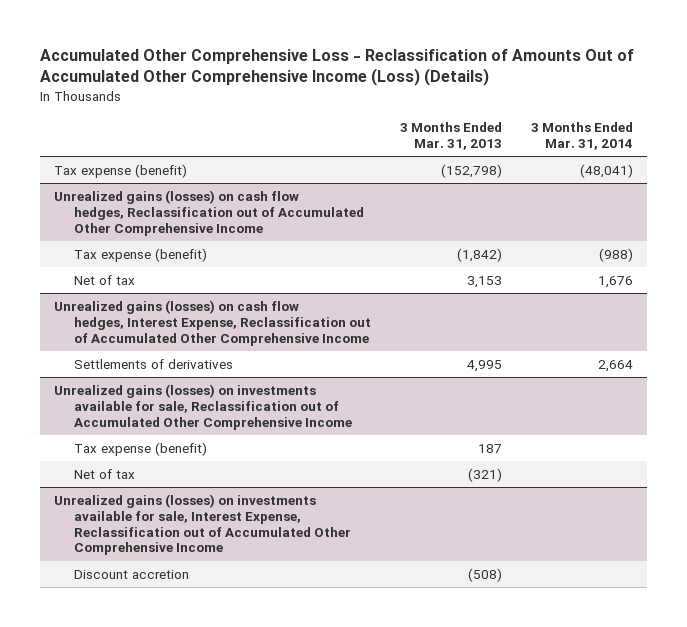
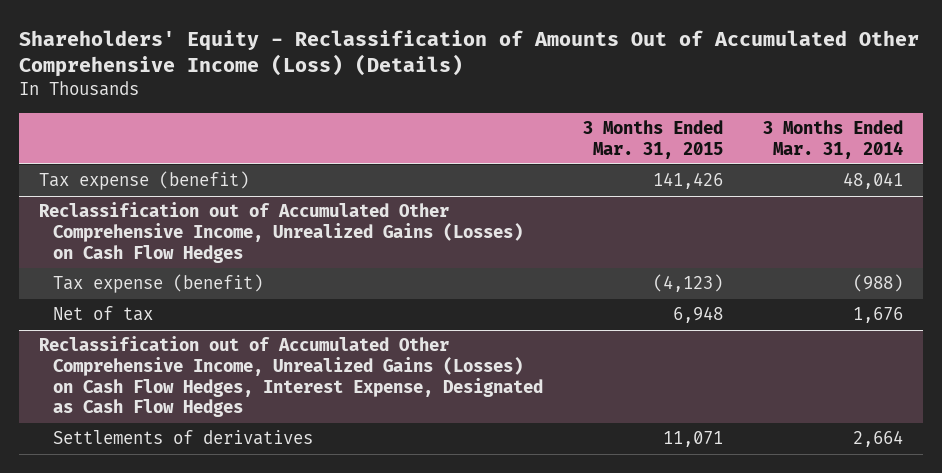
- Accumulated Other Comprehensive Loss - Reclassification of Amounts Out of Accumulated Other Comprehensive Income (Loss) (Details)
+ Shareholders' Equity - Reclassification of Amounts Out of Accumulated Other Comprehensive Income (Loss) (Details)
- | 3 Months Ended Mar. 31, 2013 | 3 Months Ended Mar. 31, 2014
+ | 3 Months Ended Mar. 31, 2015 | 3 Months Ended Mar. 31, 2014
- Tax expense (benefit) | (152,798) | (48,041)
- Unrealized gains (losses) on cash flow hedges, Reclassification out of Accumulated Other Comprehensive Income
+ Tax expense (benefit) | 141,426 | 48,041
+ Reclassification out of Accumulated Other Comprehensive Income, Unrealized Gains (Losses) on Cash Flow Hedges
- Unrealized gains (losses) on cash flow hedges, Interest Expense, Reclassification out of Accumulated Other Comprehensive Income
+ Reclassification out of Accumulated Other Comprehensive Income, Unrealized Gains (Losses) on Cash Flow Hedges, Interest Expense, Designated as Cash Flow Hedges
- Unrealized gains (losses) on investments available for sale, Reclassification out of Accumulated Other Comprehensive Income
- Tax expense (benefit) | 187 |
- Net of tax | (321) |
- Unrealized gains (losses) on investments available for sale, Interest Expense, Reclassification out of Accumulated Other Comprehensive Income
- Discount accretion | (508) |

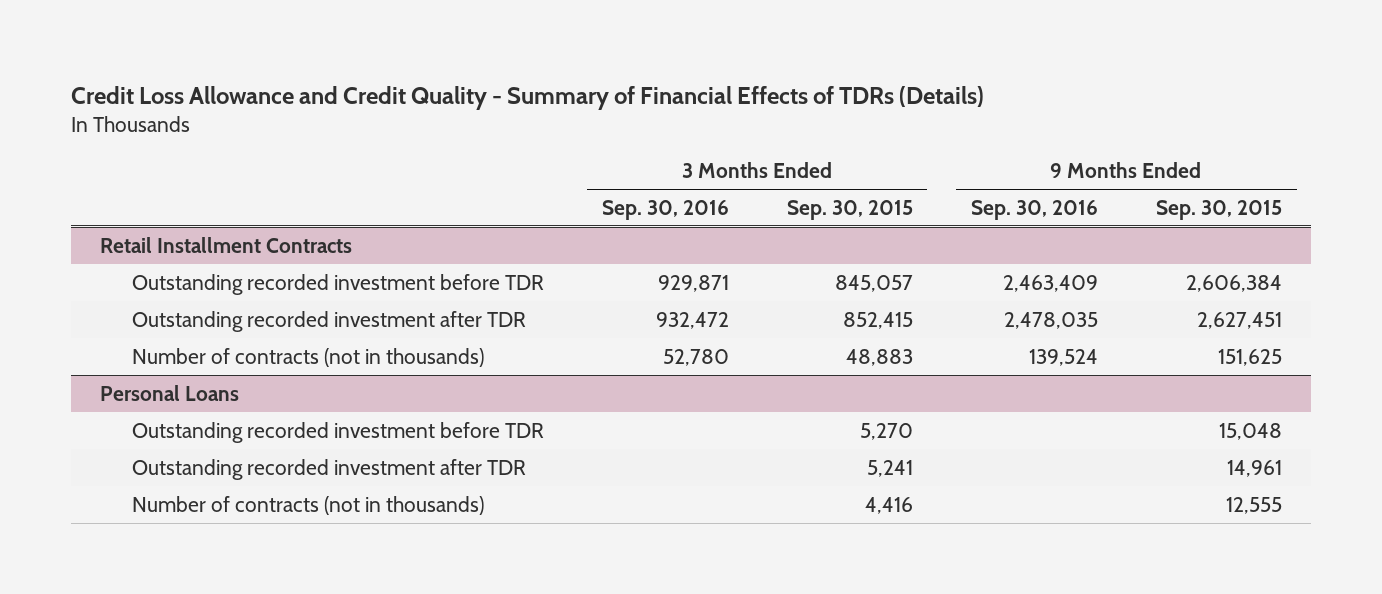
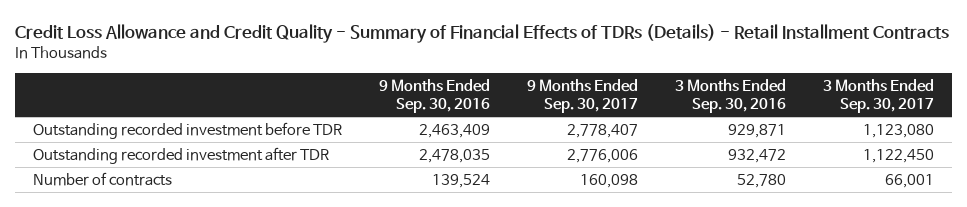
- Credit Loss Allowance and Credit Quality - Summary of Financial Effects of TDRs (Details)
+ Credit Loss Allowance and Credit Quality - Summary of Financial Effects of TDRs (Details) - Retail Installment Contracts
- | 3 Months Ended Sep. 30, 2016 | 3 Months Ended Sep. 30, 2015 | 9 Months Ended Sep. 30, 2016 | 9 Months Ended Sep. 30, 2015
+ | 9 Months Ended Sep. 30, 2016 | 9 Months Ended Sep. 30, 2017 | 3 Months Ended Sep. 30, 2016 | 3 Months Ended Sep. 30, 2017
- Retail Installment Contracts
- Number of contracts (not in thousands) | 52,780 | 48,883 | 139,524 | 151,625
- Personal Loans
- Outstanding recorded investment before TDR | | 5,270 | | 15,048
- Outstanding recorded investment after TDR | | 5,241 | | 14,961
- Number of contracts (not in thousands) | | 4,416 | | 12,555
+ Number of contracts | 139,524 | 160,098 | 52,780 | 66,001

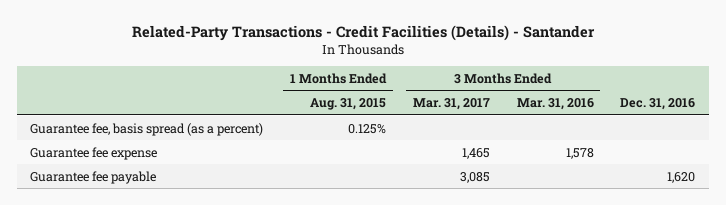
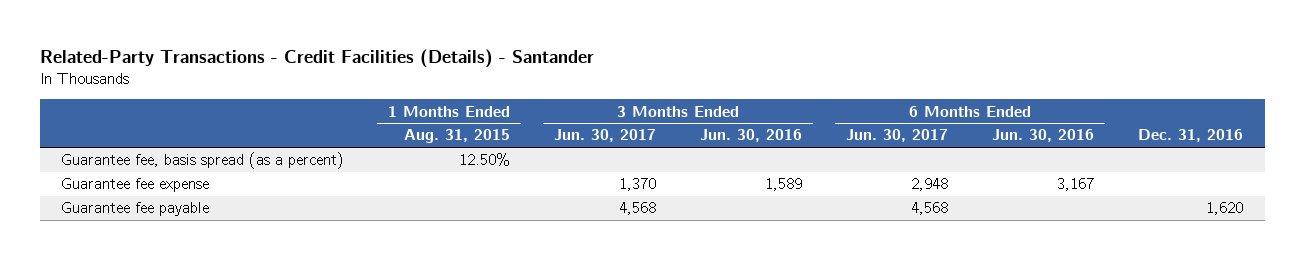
- | 1 Months Ended Aug. 31, 2015 | 3 Months Ended Mar. 31, 2017 | 3 Months Ended Mar. 31, 2016 | Dec. 31, 2016
+ | 1 Months Ended Aug. 31, 2015 | 3 Months Ended Jun. 30, 2017 | 3 Months Ended Jun. 30, 2016 | 6 Months Ended Jun. 30, 2017 | 6 Months Ended Jun. 30, 2016 | Dec. 31, 2016
- Guarantee fee, basis spread (as a percent) | 0.125% | | |
+ Guarantee fee, basis spread (as a percent) | 12.50% | | | | |

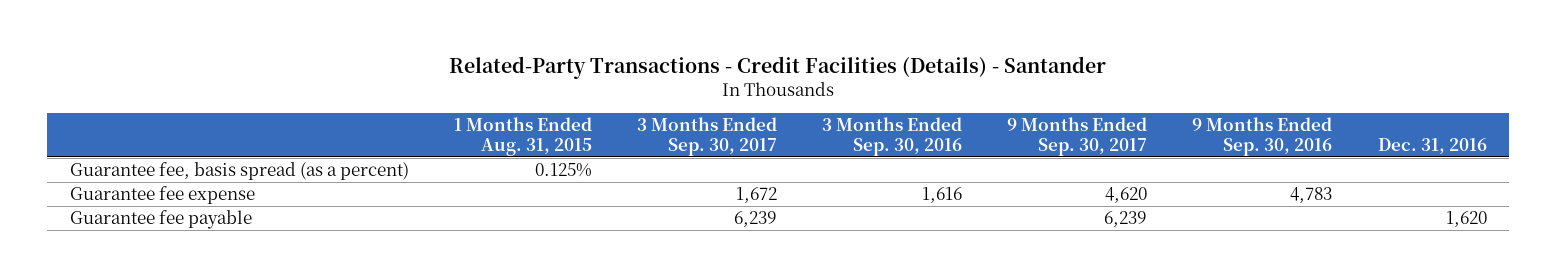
- | 1 Months Ended Aug. 31, 2015 | 3 Months Ended Jun. 30, 2017 | 3 Months Ended Jun. 30, 2016 | 6 Months Ended Jun. 30, 2017 | 6 Months Ended Jun. 30, 2016 | Dec. 31, 2016
+ | 1 Months Ended Aug. 31, 2015 | 3 Months Ended Sep. 30, 2017 | 3 Months Ended Sep. 30, 2016 | 9 Months Ended Sep. 30, 2017 | 9 Months Ended Sep. 30, 2016 | Dec. 31, 2016
- Guarantee fee, basis spread (as a percent) | 12.50% | | | | |
+ Guarantee fee, basis spread (as a percent) | 0.125% | | | | |

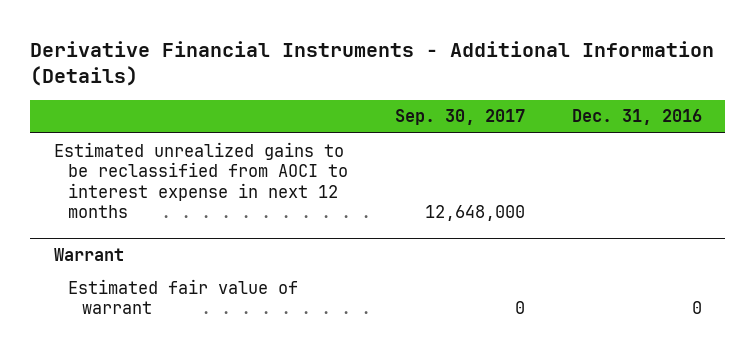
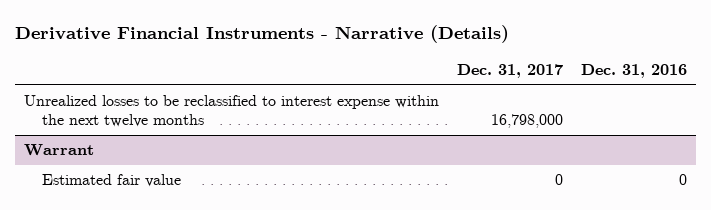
- Derivative Financial Instruments - Additional Information (Details)
+ Derivative Financial Instruments - Narrative (Details)
- | Sep. 30, 2017 | Dec. 31, 2016
+ | Dec. 31, 2017 | Dec. 31, 2016
- Estimated unrealized gains to be reclassified from AOCI to interest expense in next 12 months | 12,648,000 |
+ Unrealized losses to be reclassified to interest expense within the next twelve months | 16,798,000 |
@ Warrant
- Estimated fair value of warrant | 0 | 0
+ Estimated fair value | 0 | 0

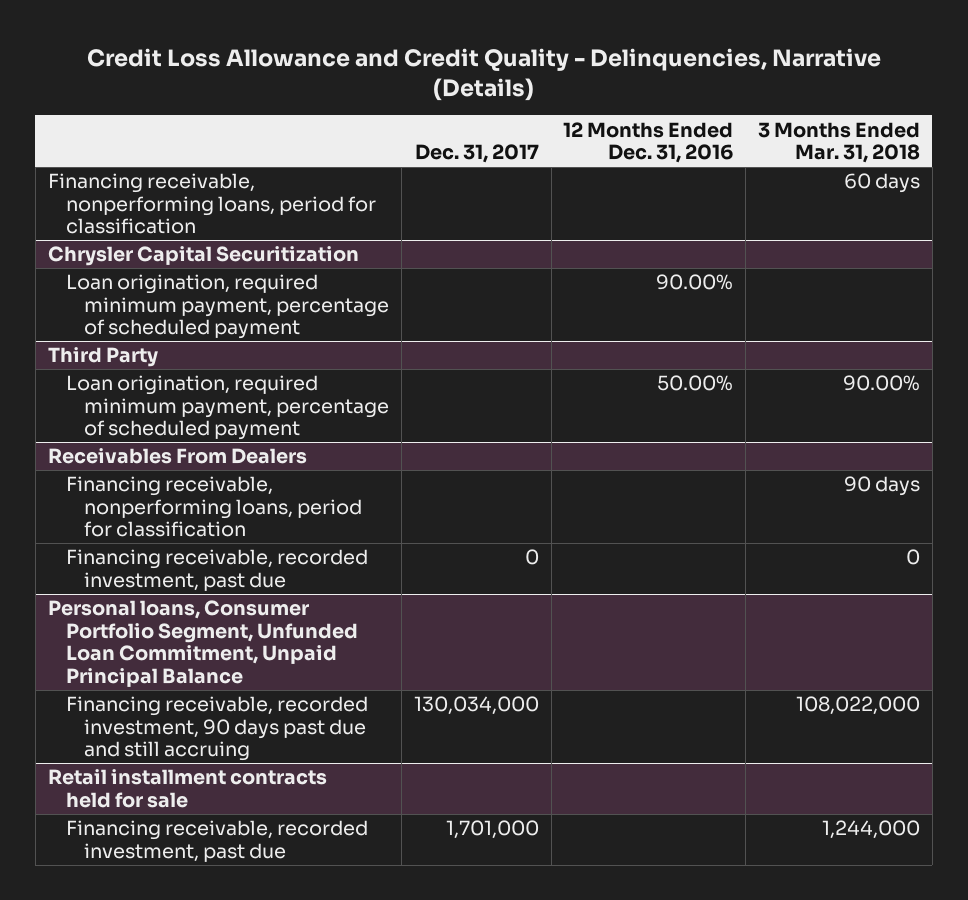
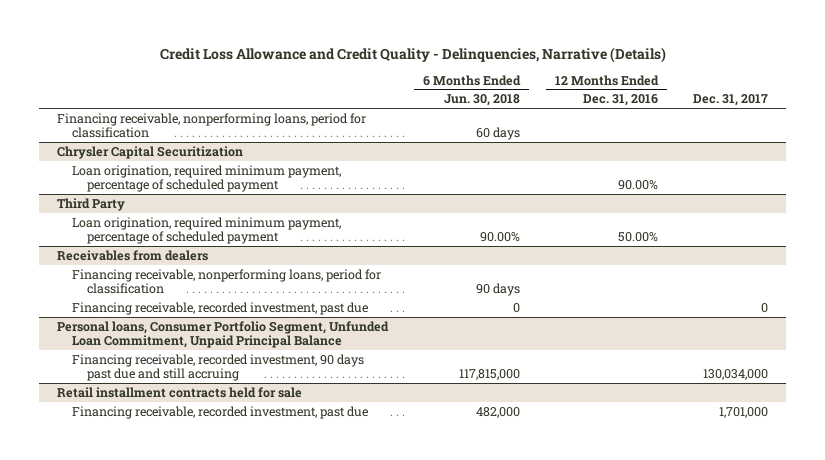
- | Dec. 31, 2017 | 12 Months Ended Dec. 31, 2016 | 3 Months Ended Mar. 31, 2018
+ | 6 Months Ended Jun. 30, 2018 | 12 Months Ended Dec. 31, 2016 | Dec. 31, 2017
- Receivables From Dealers
+ Receivables from dealers

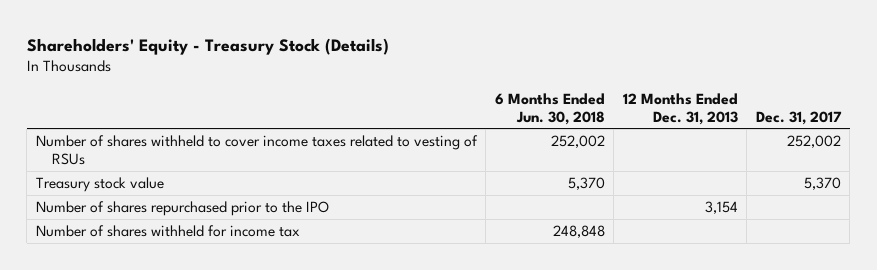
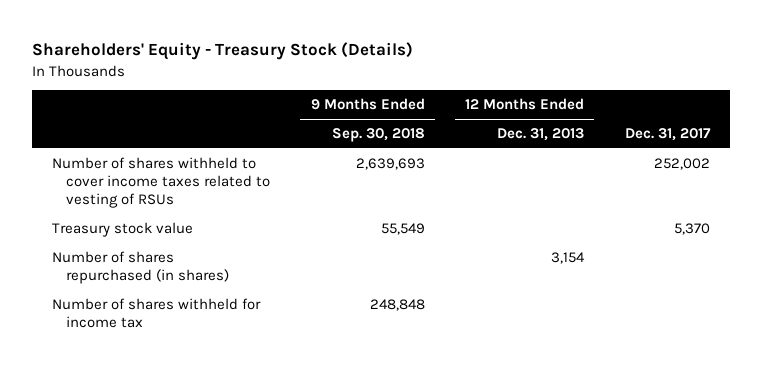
- | 6 Months Ended Jun. 30, 2018 | 12 Months Ended Dec. 31, 2013 | Dec. 31, 2017
+ | 9 Months Ended Sep. 30, 2018 | 12 Months Ended Dec. 31, 2013 | Dec. 31, 2017
- Number of shares repurchased prior to the IPO | | 3,154 |
+ Number of shares repurchased (in shares) | | 3,154 |

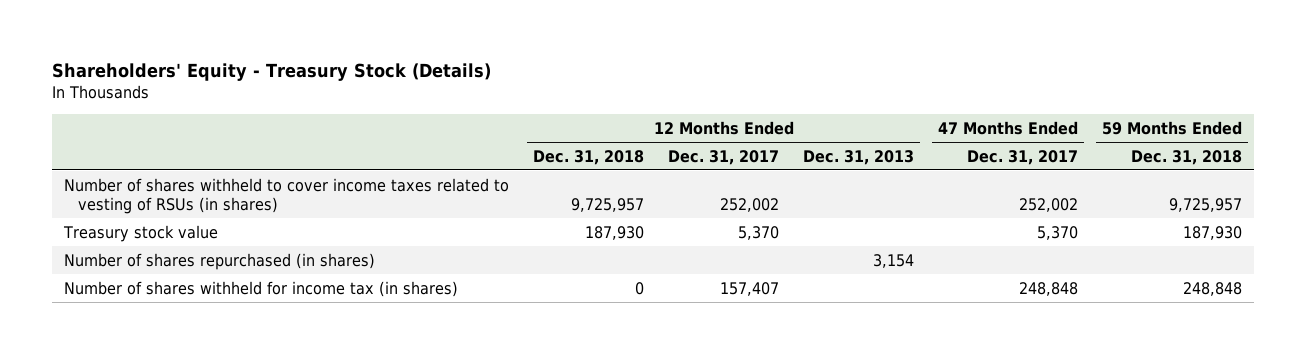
- | 9 Months Ended Sep. 30, 2018 | 12 Months Ended Dec. 31, 2013 | Dec. 31, 2017
+ | 12 Months Ended Dec. 31, 2018 | 12 Months Ended Dec. 31, 2017 | 12 Months Ended Dec. 31, 2013 | 47 Months Ended Dec. 31, 2017 | 59 Months Ended Dec. 31, 2018
- Number of shares withheld to cover income taxes related to vesting of RSUs | 2,639,693 | | 252,002
+ Number of shares withheld to cover income taxes related to vesting of RSUs (in shares) | 9,725,957 | 252,002 | | 252,002 | 9,725,957
- Number of shares withheld for income tax | 248,848 | |
+ Number of shares withheld for income tax (in shares) | 0 | 157,407 | | 248,848 | 248,848

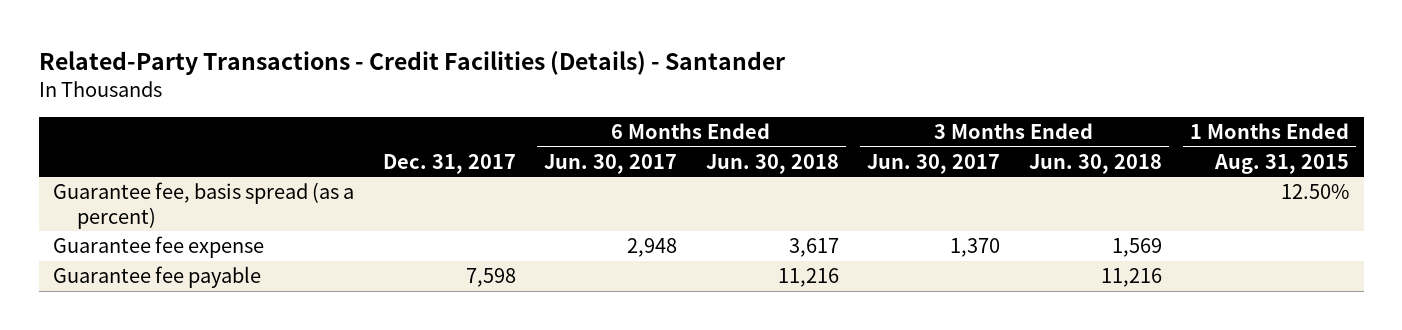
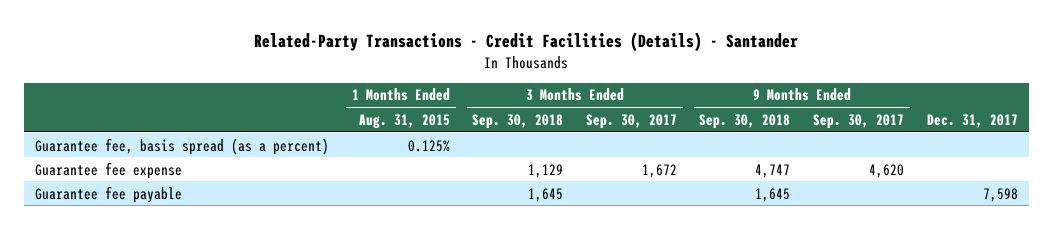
- | Dec. 31, 2017 | 6 Months Ended Jun. 30, 2017 | 6 Months Ended Jun. 30, 2018 | 3 Months Ended Jun. 30, 2017 | 3 Months Ended Jun. 30, 2018 | 1 Months Ended Aug. 31, 2015
+ | 1 Months Ended Aug. 31, 2015 | 3 Months Ended Sep. 30, 2018 | 3 Months Ended Sep. 30, 2017 | 9 Months Ended Sep. 30, 2018 | 9 Months Ended Sep. 30, 2017 | Dec. 31, 2017
- Guarantee fee, basis spread (as a percent) | | | | | | 12.50%
+ Guarantee fee, basis spread (as a percent) | 0.125% | | | | |

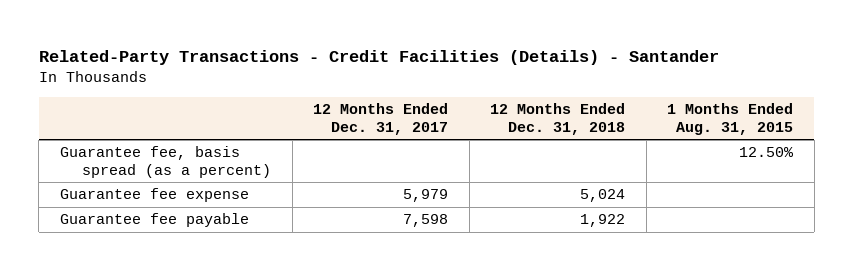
- | 1 Months Ended Aug. 31, 2015 | 3 Months Ended Sep. 30, 2018 | 3 Months Ended Sep. 30, 2017 | 9 Months Ended Sep. 30, 2018 | 9 Months Ended Sep. 30, 2017 | Dec. 31, 2017
+ | 12 Months Ended Dec. 31, 2017 | 12 Months Ended Dec. 31, 2018 | 1 Months Ended Aug. 31, 2015
- Guarantee fee, basis spread (as a percent) | 0.125% | | | | |
+ Guarantee fee, basis spread (as a percent) | | | 12.50%

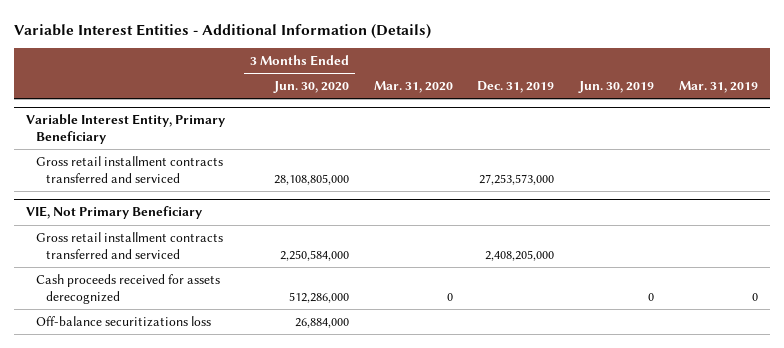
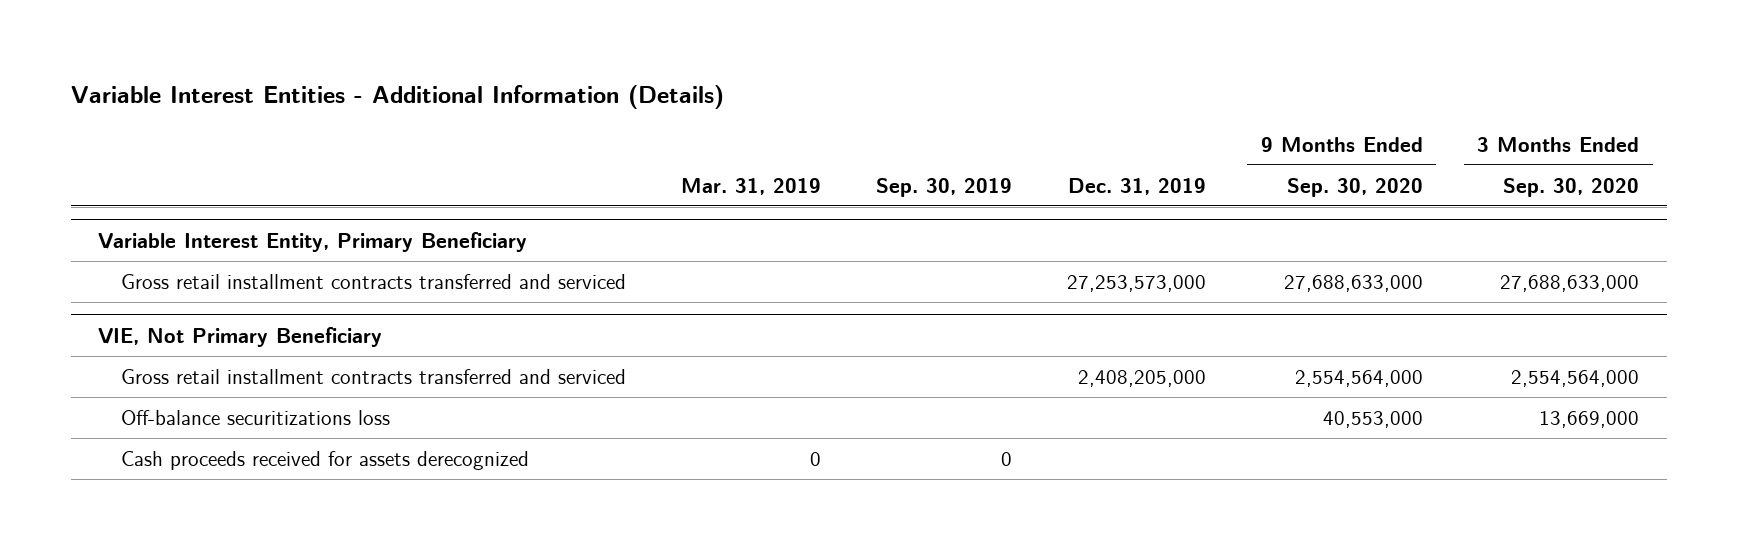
- | 3 Months Ended Jun. 30, 2020 | Mar. 31, 2020 | Dec. 31, 2019 | Jun. 30, 2019 | Mar. 31, 2019
+ | Mar. 31, 2019 | Sep. 30, 2019 | Dec. 31, 2019 | 9 Months Ended Sep. 30, 2020 | 3 Months Ended Sep. 30, 2020
@ VIE, Not Primary Beneficiary
moved down: Cash proceeds received for assets derecognized | 0 | 0 | | |

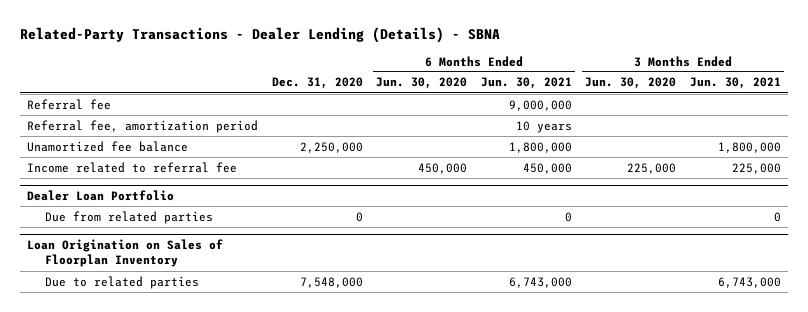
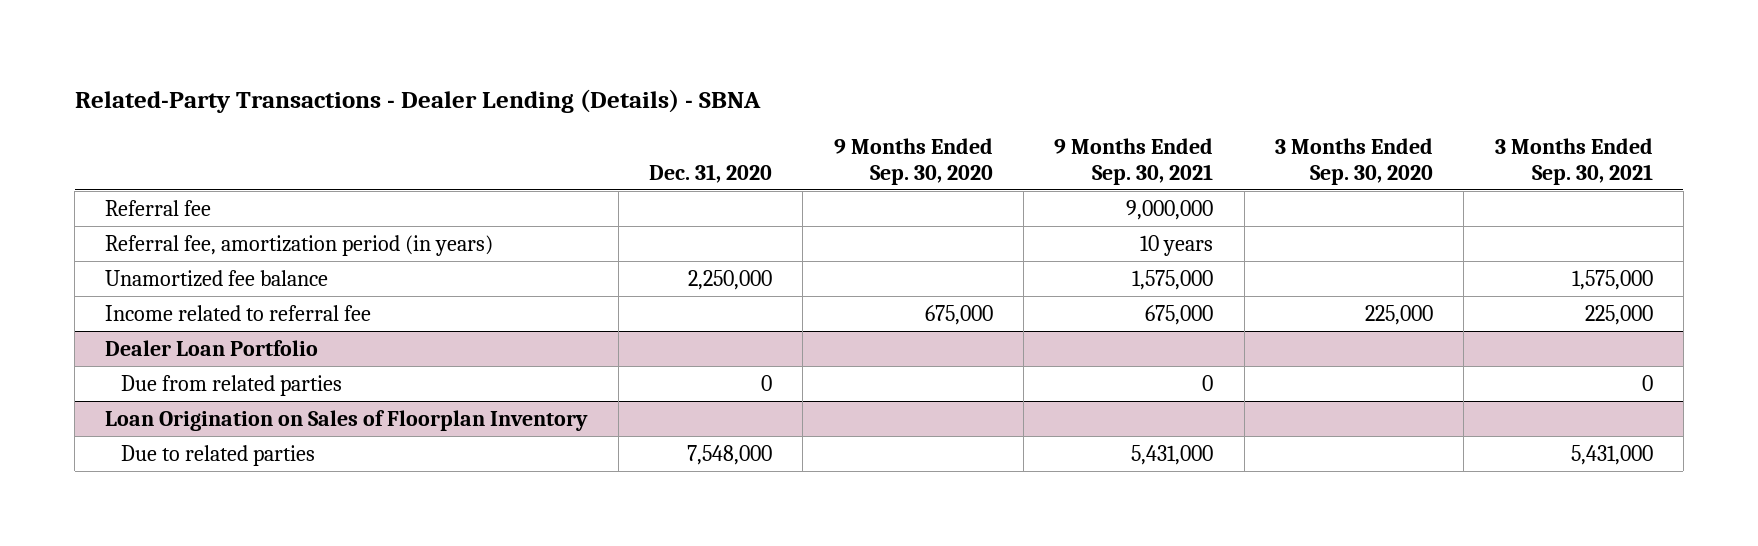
- | Dec. 31, 2020 | 6 Months Ended Jun. 30, 2020 | 6 Months Ended Jun. 30, 2021 | 3 Months Ended Jun. 30, 2020 | 3 Months Ended Jun. 30, 2021
+ | Dec. 31, 2020 | 9 Months Ended Sep. 30, 2020 | 9 Months Ended Sep. 30, 2021 | 3 Months Ended Sep. 30, 2020 | 3 Months Ended Sep. 30, 2021
- Referral fee, amortization period | | | 10 years | |
+ Referral fee, amortization period (in years) | | | 10 years | |

